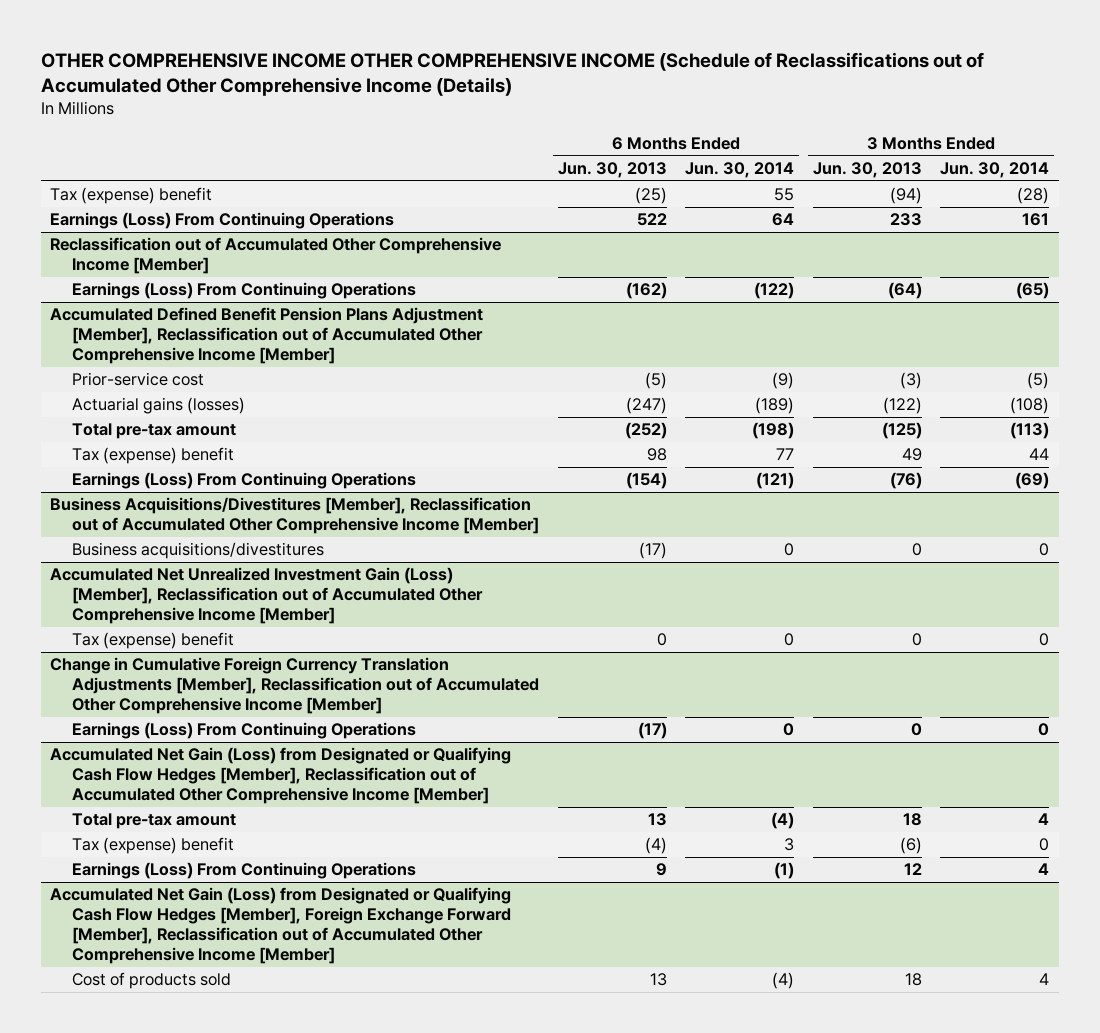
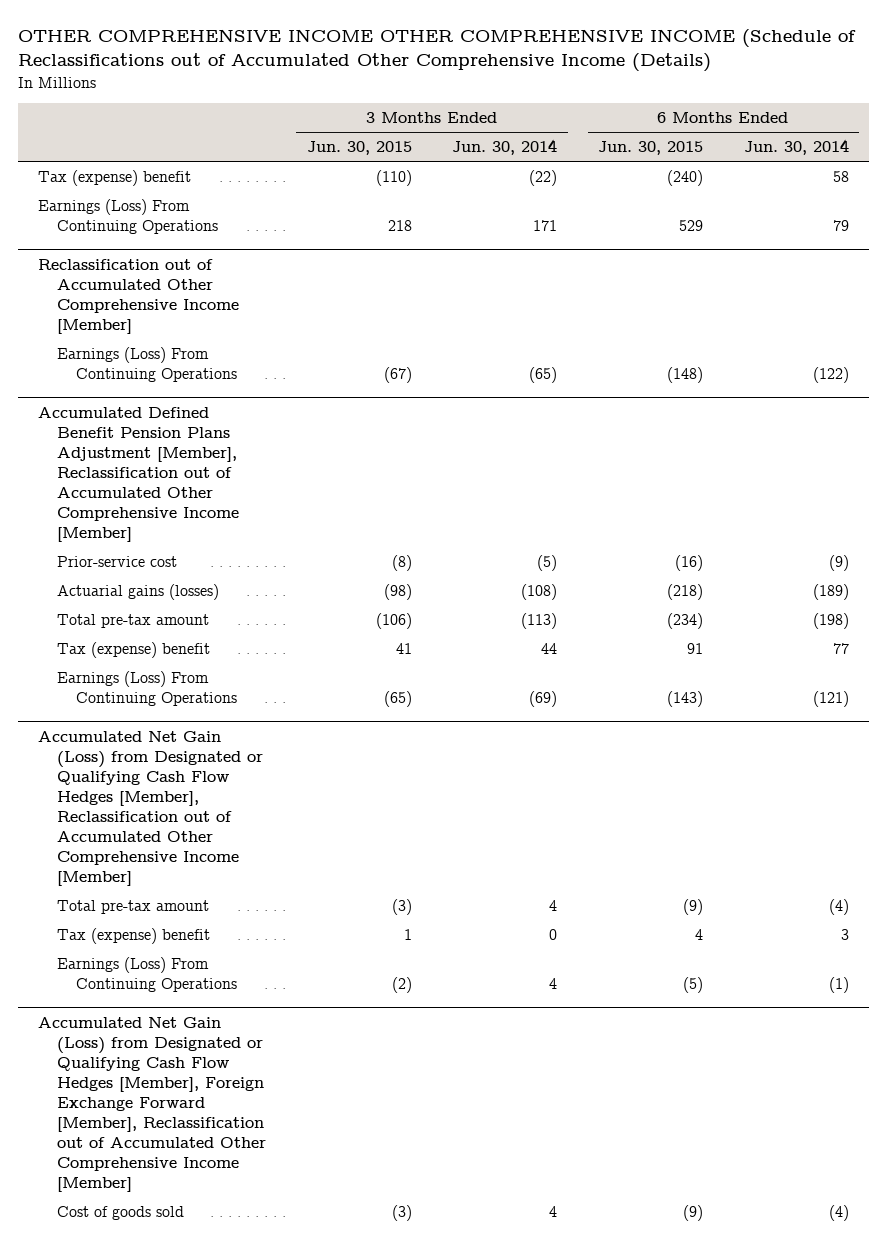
- | 6 Months Ended Jun. 30, 2013 | 6 Months Ended Jun. 30, 2014 | 3 Months Ended Jun. 30, 2013 | 3 Months Ended Jun. 30, 2014
+ | 3 Months Ended Jun. 30, 2015 | 3 Months Ended Jun. 30, 2014 | 6 Months Ended Jun. 30, 2015 | 6 Months Ended Jun. 30, 2014
- Tax (expense) benefit | (25) | 55 | (94) | (28)
- Earnings (Loss) From Continuing Operations | 522 | 64 | 233 | 161
+ Tax (expense) benefit | (110) | (22) | (240) | 58
+ Earnings (Loss) From Continuing Operations | 218 | 171 | 529 | 79
- Business Acquisitions/Divestitures [Member], Reclassification out of Accumulated Other Comprehensive Income [Member]
- Business acquisitions/divestitures | (17) | 0 | 0 | 0
- Accumulated Net Unrealized Investment Gain (Loss) [Member], Reclassification out of Accumulated Other Comprehensive Income [Member]
- Tax (expense) benefit | 0 | 0 | 0 | 0
- Change in Cumulative Foreign Currency Translation Adjustments [Member], Reclassification out of Accumulated Other Comprehensive Income [Member]
- Earnings (Loss) From Continuing Operations | (17) | 0 | 0 | 0
@ Accumulated Net Gain (Loss) from Designated or Qualifying Cash Flow Hedges [Member], Foreign Exchange Forward [Member], Reclassification out of Accumulated Other Comprehensive Income [Member]
- Cost of products sold | 13 | (4) | 18 | 4
+ Cost of goods sold | (3) | 4 | (9) | (4)

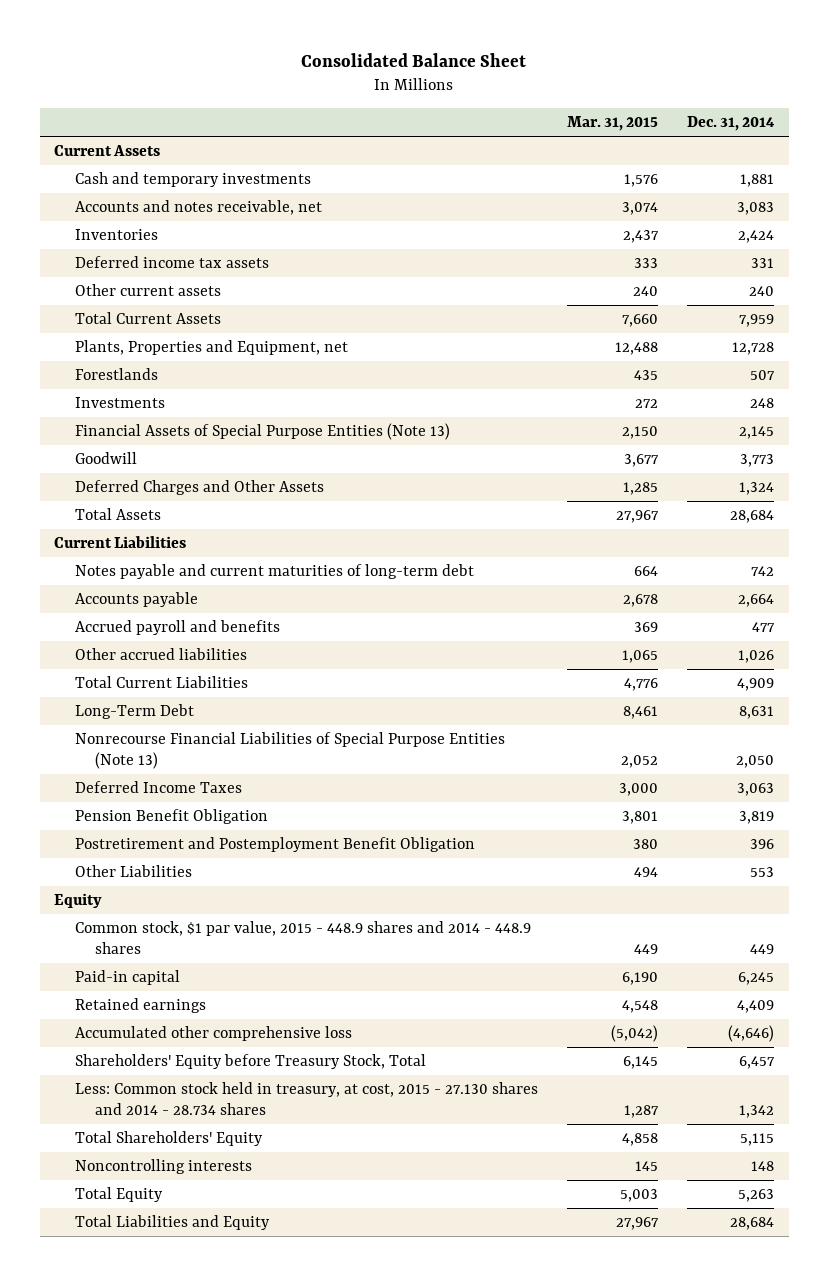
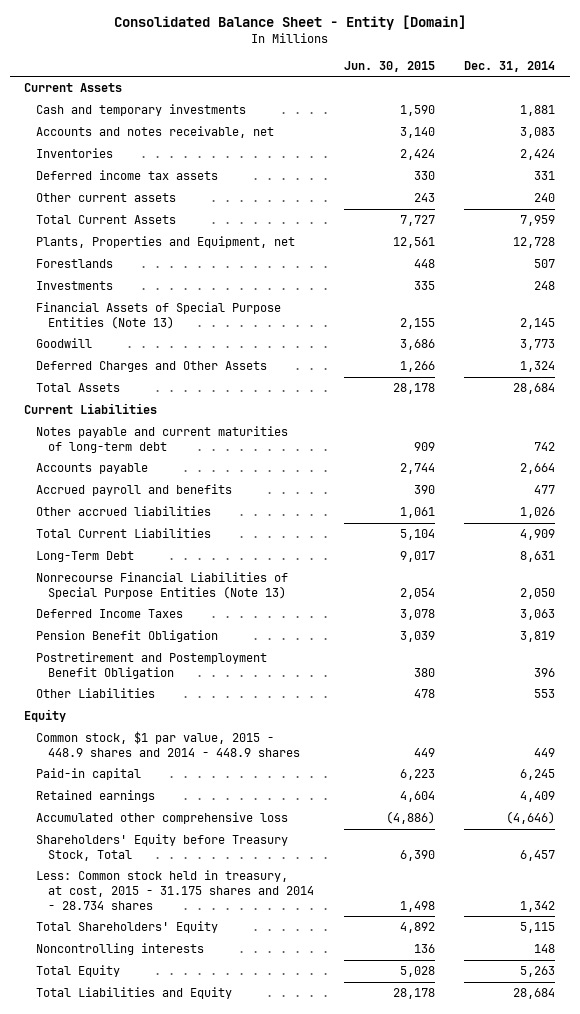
- Consolidated Balance Sheet
+ Consolidated Balance Sheet - Entity [Domain]
- | Mar. 31, 2015 | Dec. 31, 2014
+ | Jun. 30, 2015 | Dec. 31, 2014
- Less: Common stock held in treasury, at cost, 2015 - 27.130 shares and 2014 - 28.734 shares | 1,287 | 1,342
+ Less: Common stock held in treasury, at cost, 2015 - 31.175 shares and 2014 - 28.734 shares | 1,498 | 1,342

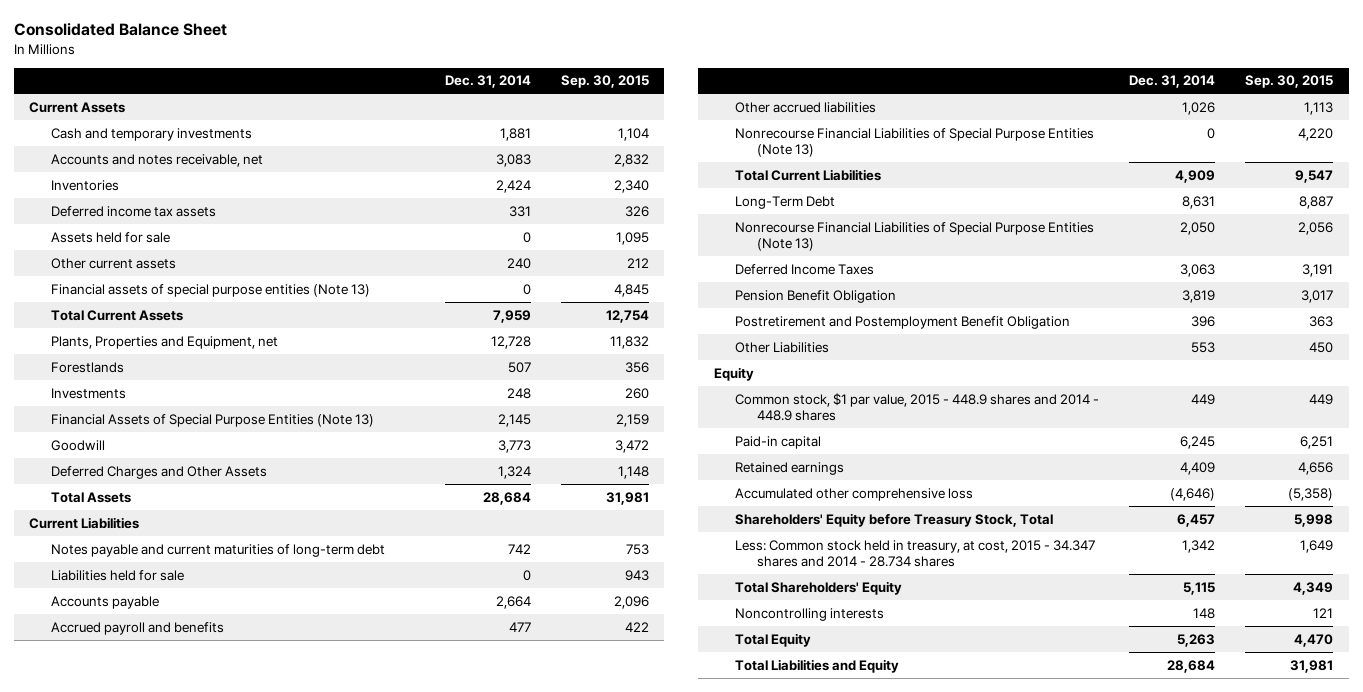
- Consolidated Balance Sheet - Entity [Domain]
+ Consolidated Balance Sheet
- | Jun. 30, 2015 | Dec. 31, 2014
+ | Dec. 31, 2014 | Sep. 30, 2015
+ Assets held for sale | 0 | 1,095
+ Financial assets of special purpose entities (Note 13) | 0 | 4,845
+ Liabilities held for sale | 0 | 943
+ Nonrecourse Financial Liabilities of Special Purpose Entities (Note 13) | 0 | 4,220
- Less: Common stock held in treasury, at cost, 2015 - 31.175 shares and 2014 - 28.734 shares | 1,498 | 1,342
+ Less: Common stock held in treasury, at cost, 2015 - 34.347 shares and 2014 - 28.734 shares | 1,342 | 1,649

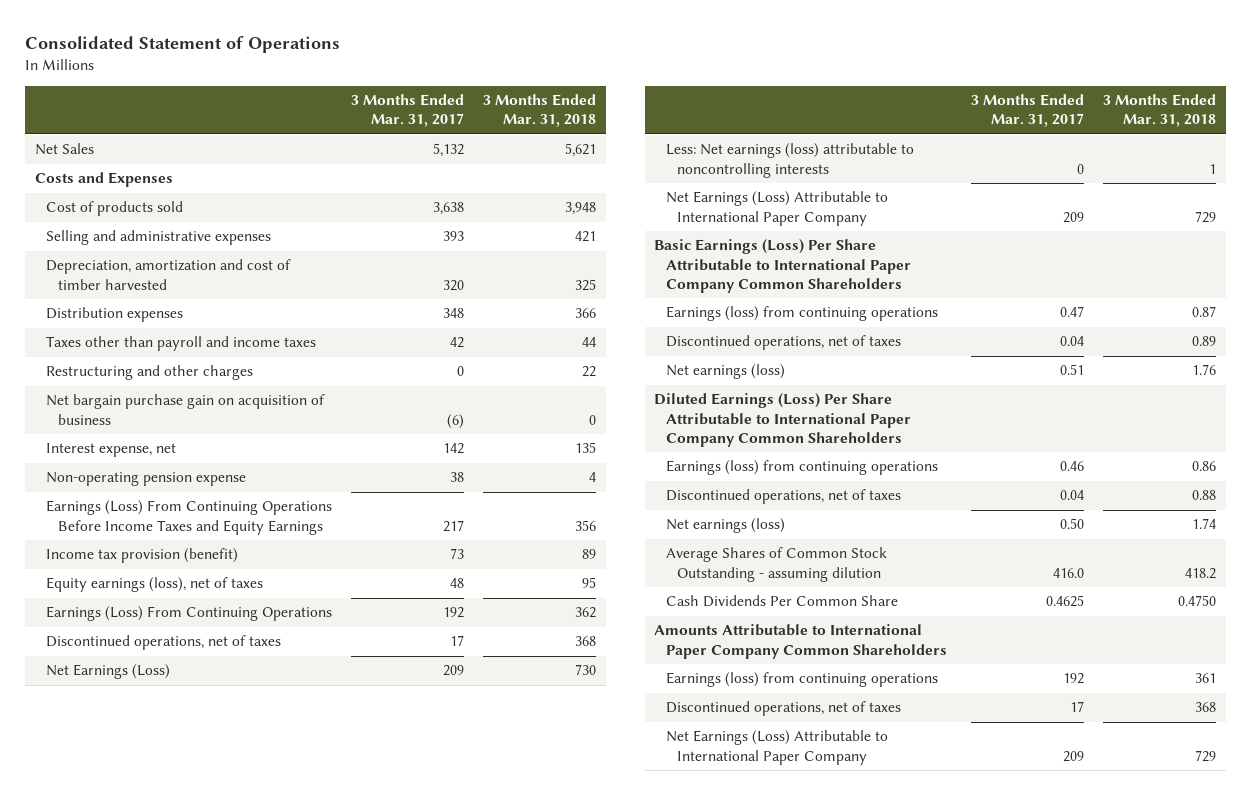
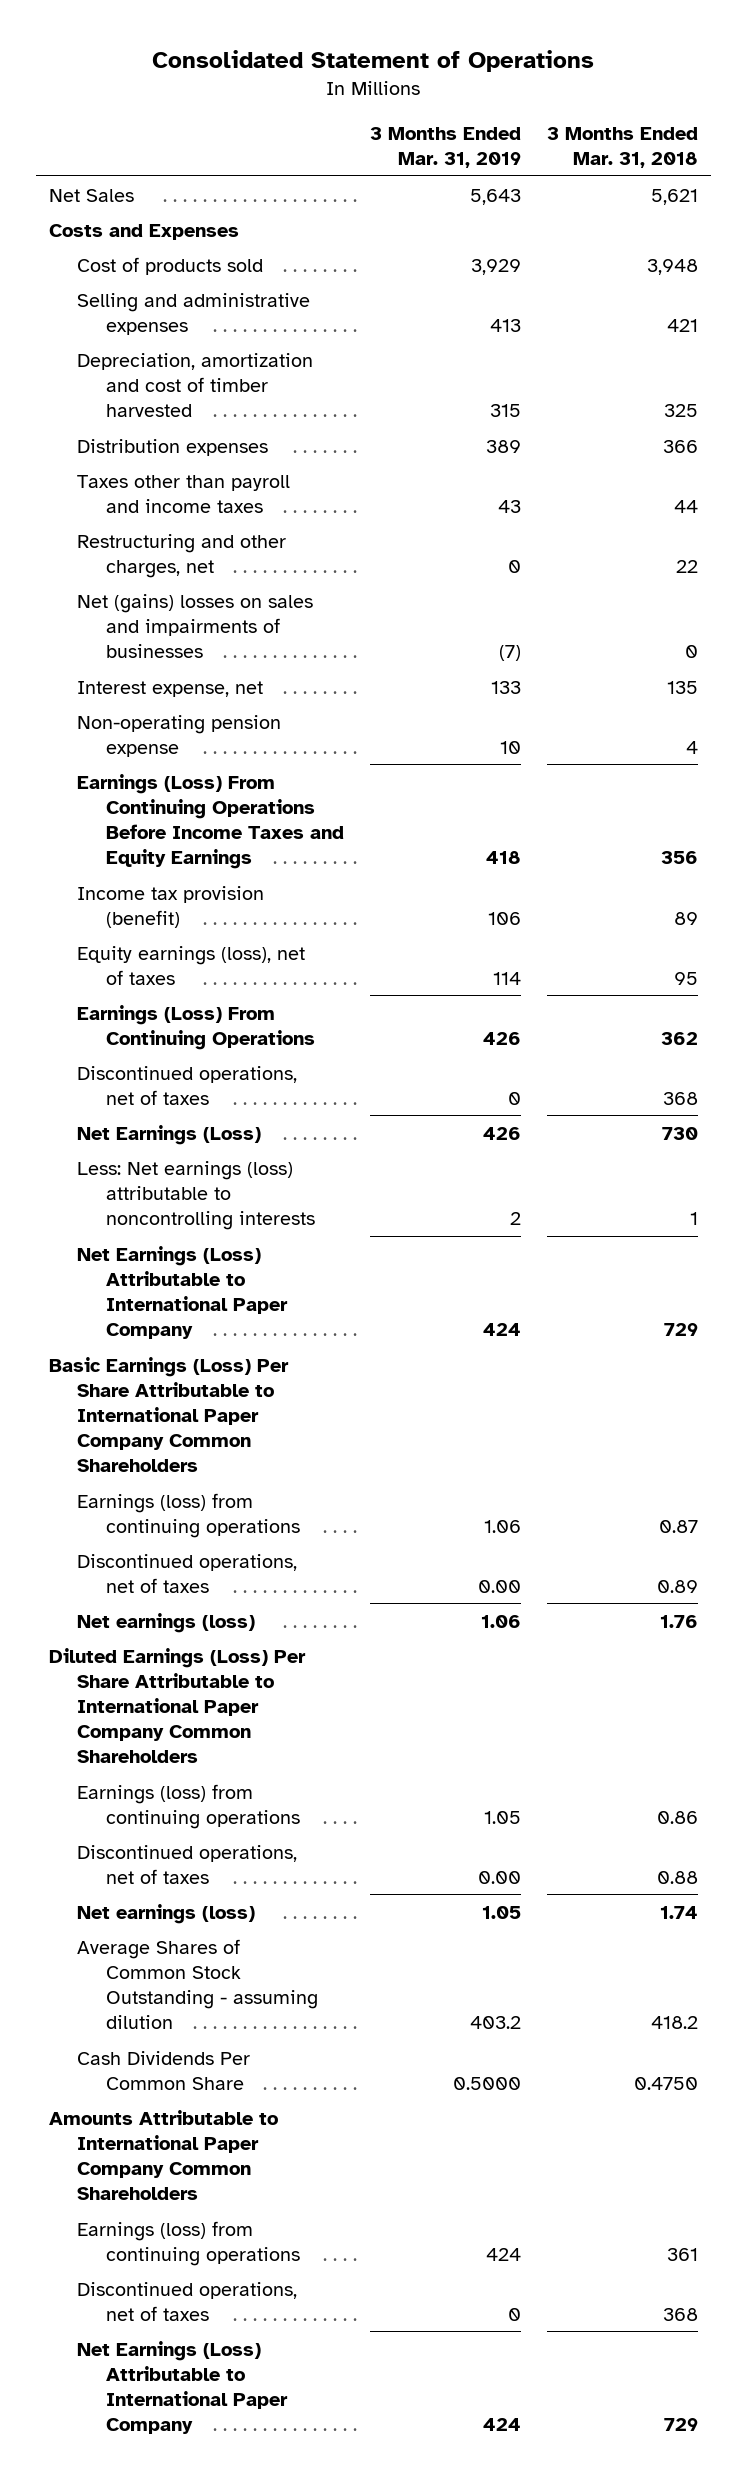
- | 3 Months Ended Mar. 31, 2017 | 3 Months Ended Mar. 31, 2018
+ | 3 Months Ended Mar. 31, 2019 | 3 Months Ended Mar. 31, 2018
- Restructuring and other charges | 0 | 22
- Net bargain purchase gain on acquisition of business | (6) | 0
+ Restructuring and other charges, net | 0 | 22
+ Net (gains) losses on sales and impairments of businesses | (7) | 0

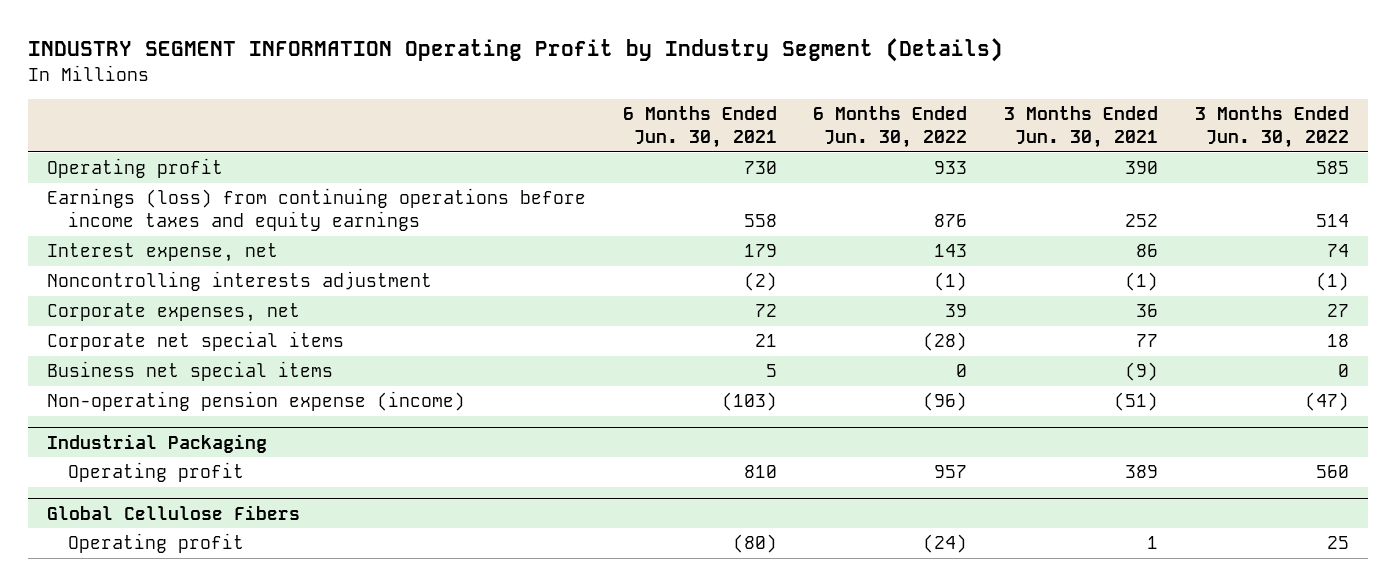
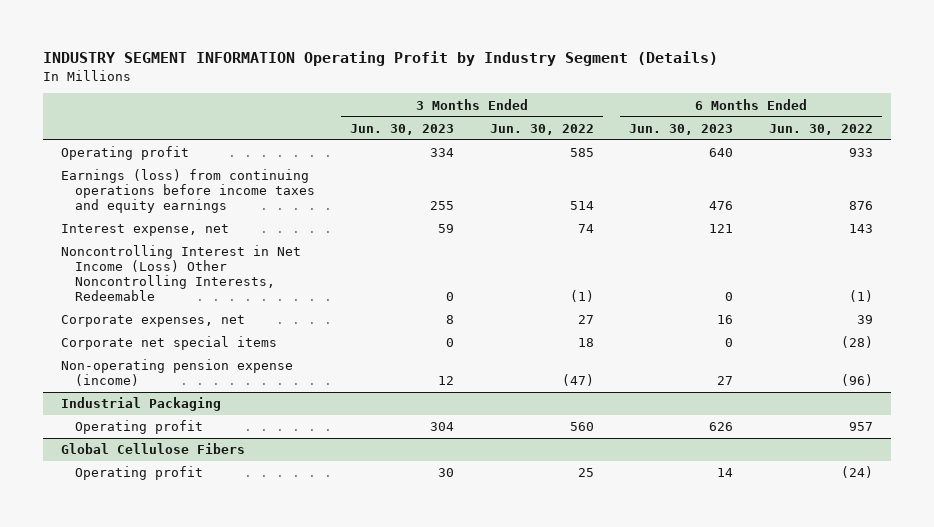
- | 6 Months Ended Jun. 30, 2021 | 6 Months Ended Jun. 30, 2022 | 3 Months Ended Jun. 30, 2021 | 3 Months Ended Jun. 30, 2022
+ | 3 Months Ended Jun. 30, 2023 | 3 Months Ended Jun. 30, 2022 | 6 Months Ended Jun. 30, 2023 | 6 Months Ended Jun. 30, 2022
- Noncontrolling interests adjustment | (2) | (1) | (1) | (1)
+ Noncontrolling Interest in Net Income (Loss) Other Noncontrolling Interests, Redeemable | 0 | (1) | 0 | (1)
- Business net special items | 5 | 0 | (9) | 0

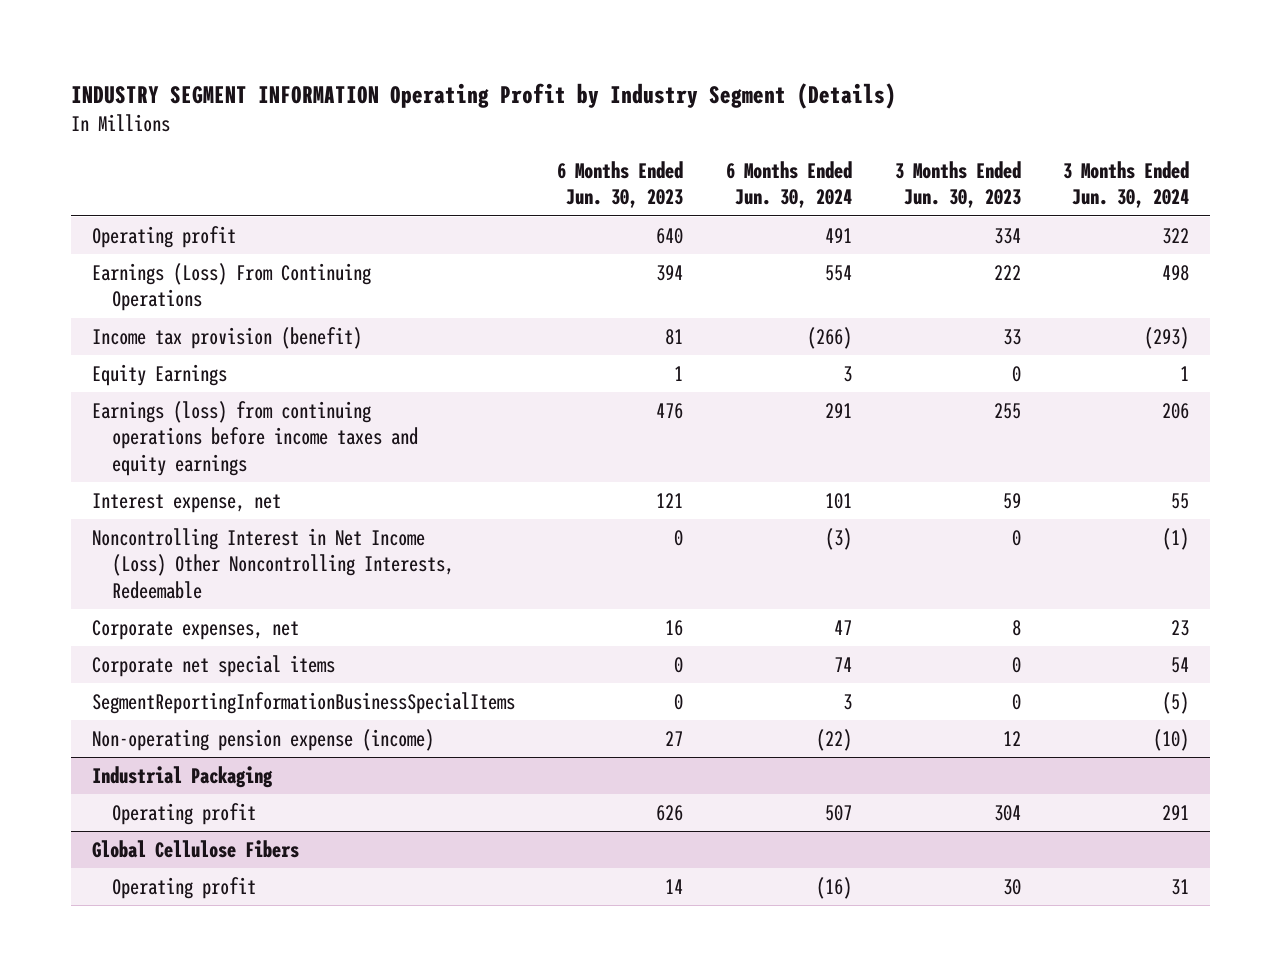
- | 3 Months Ended Jun. 30, 2023 | 3 Months Ended Jun. 30, 2022 | 6 Months Ended Jun. 30, 2023 | 6 Months Ended Jun. 30, 2022
+ | 6 Months Ended Jun. 30, 2023 | 6 Months Ended Jun. 30, 2024 | 3 Months Ended Jun. 30, 2023 | 3 Months Ended Jun. 30, 2024
+ Earnings (Loss) From Continuing Operations | 394 | 554 | 222 | 498
+ Income tax provision (benefit) | 81 | (266) | 33 | (293)
+ Equity Earnings | 1 | 3 | 0 | 1
+ SegmentReportingInformationBusinessSpecialItems | 0 | 3 | 0 | (5)

